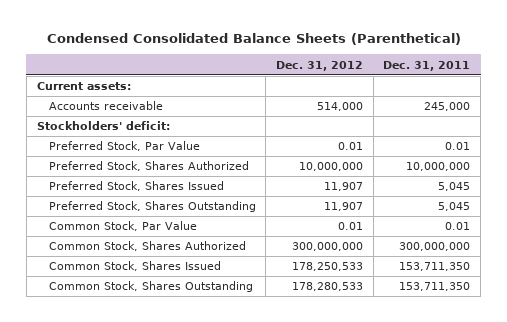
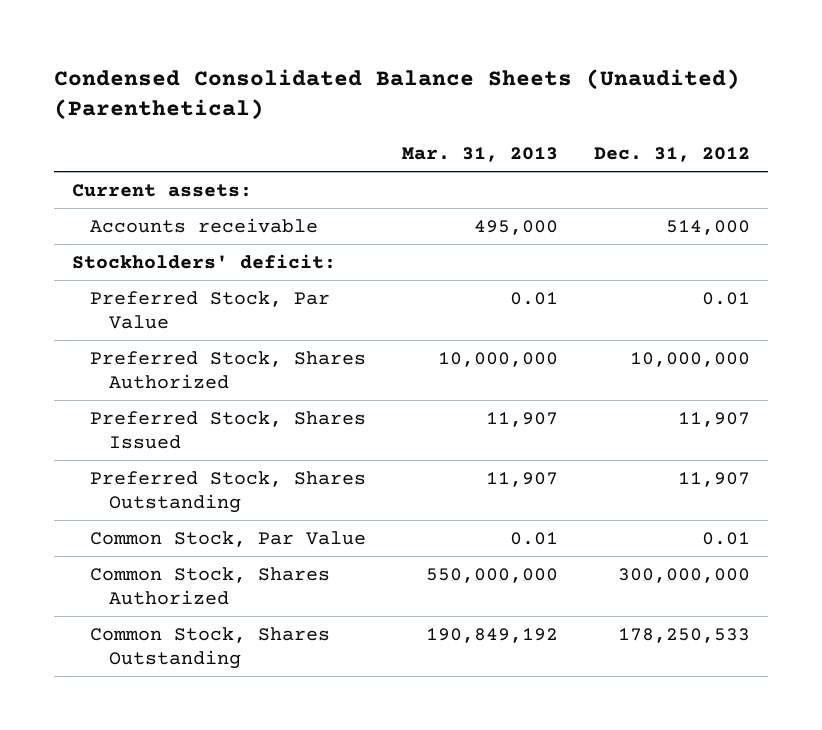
- Condensed Consolidated Balance Sheets (Parenthetical)
+ Condensed Consolidated Balance Sheets (Unaudited) (Parenthetical)
- | Dec. 31, 2012 | Dec. 31, 2011
+ | Mar. 31, 2013 | Dec. 31, 2012
- Common Stock, Shares Issued | 178,250,533 | 153,711,350
- Common Stock, Shares Outstanding | 178,280,533 | 153,711,350
+ Common Stock, Shares Outstanding | 190,849,192 | 178,250,533

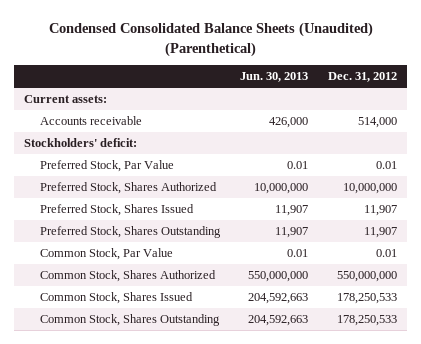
- | Mar. 31, 2013 | Dec. 31, 2012
+ | Jun. 30, 2013 | Dec. 31, 2012
- Common Stock, Shares Authorized | 550,000,000 | 300,000,000
+ Common Stock, Shares Authorized | 550,000,000 | 550,000,000
+ Common Stock, Shares Issued | 204,592,663 | 178,250,533

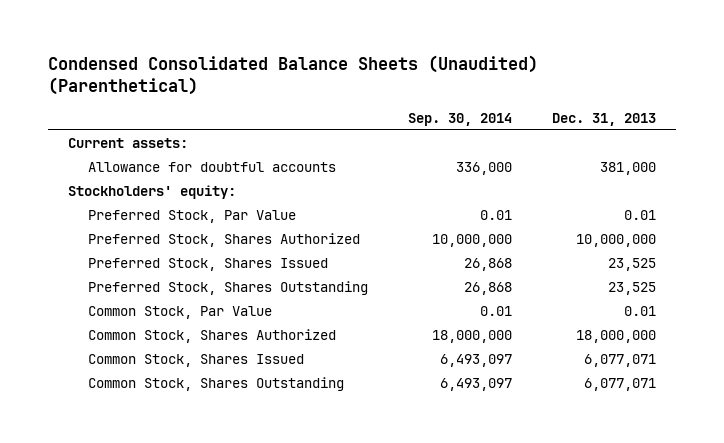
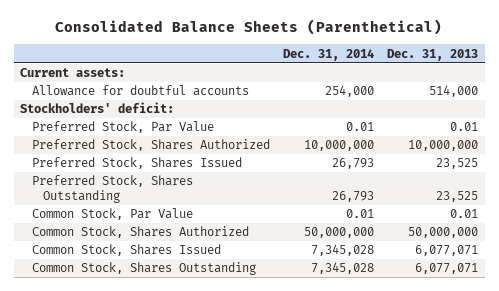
- Condensed Consolidated Balance Sheets (Unaudited) (Parenthetical)
+ Consolidated Balance Sheets (Parenthetical)
- | Sep. 30, 2014 | Dec. 31, 2013
+ | Dec. 31, 2014 | Dec. 31, 2013
- Allowance for doubtful accounts | 336,000 | 381,000
- Stockholders' equity:
+ Allowance for doubtful accounts | 254,000 | 514,000
+ Stockholders' deficit:
- Common Stock, Shares Authorized | 18,000,000 | 18,000,000
+ Common Stock, Shares Authorized | 50,000,000 | 50,000,000

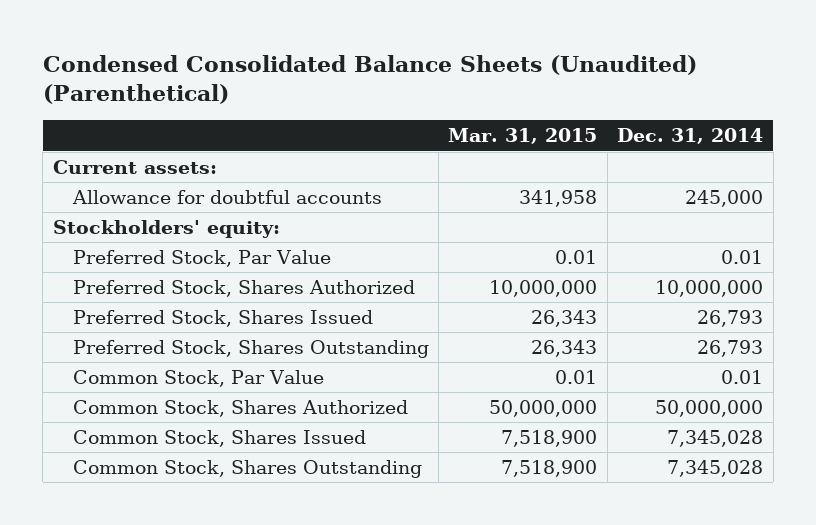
- Consolidated Balance Sheets (Parenthetical)
+ Condensed Consolidated Balance Sheets (Unaudited) (Parenthetical)
- | Dec. 31, 2014 | Dec. 31, 2013
+ | Mar. 31, 2015 | Dec. 31, 2014
- Allowance for doubtful accounts | 254,000 | 514,000
- Stockholders' deficit:
+ Allowance for doubtful accounts | 341,958 | 245,000
+ Stockholders' equity:

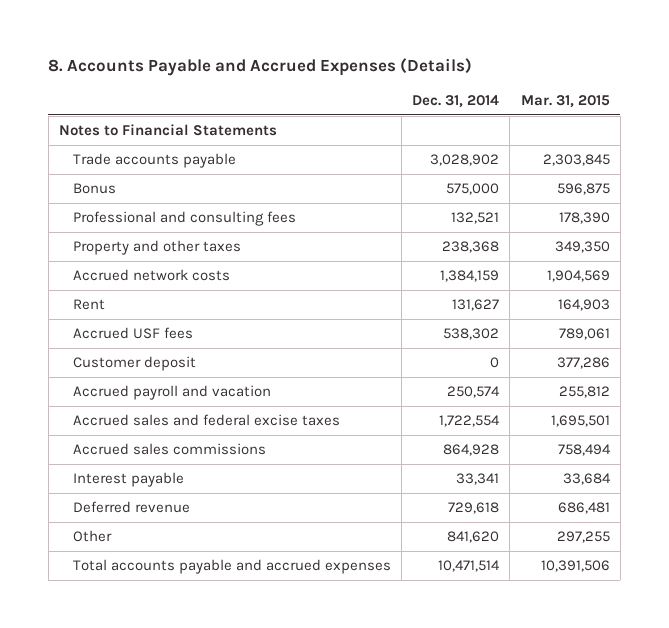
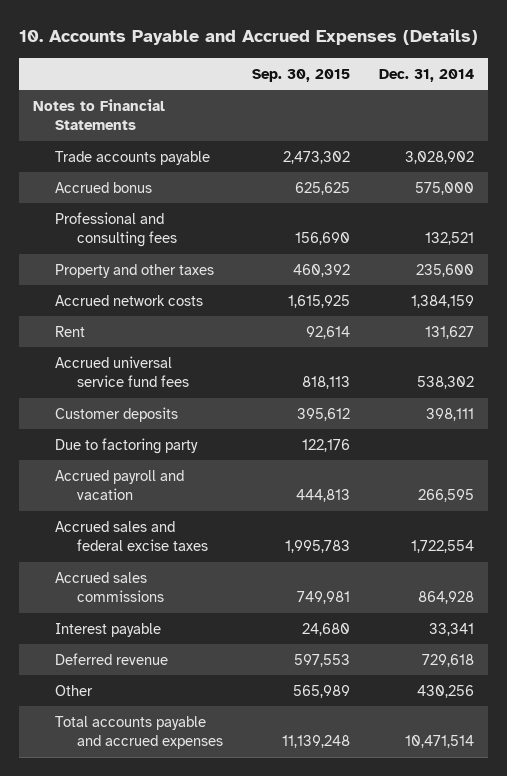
- 8. Accounts Payable and Accrued Expenses (Details)
+ 10. Accounts Payable and Accrued Expenses (Details)
- | Dec. 31, 2014 | Mar. 31, 2015
+ | Sep. 30, 2015 | Dec. 31, 2014
- Bonus | 575,000 | 596,875
+ Accrued bonus | 625,625 | 575,000
- Property and other taxes | 238,368 | 349,350
+ Property and other taxes | 460,392 | 235,600
- Accrued USF fees | 538,302 | 789,061
- Customer deposit | 0 | 377,286
- Accrued payroll and vacation | 250,574 | 255,812
+ Accrued universal service fund fees | 818,113 | 538,302
+ Customer deposits | 395,612 | 398,111
+ Due to factoring party | 122,176 |
+ Accrued payroll and vacation | 444,813 | 266,595
- Other | 841,620 | 297,255
+ Other | 565,989 | 430,256

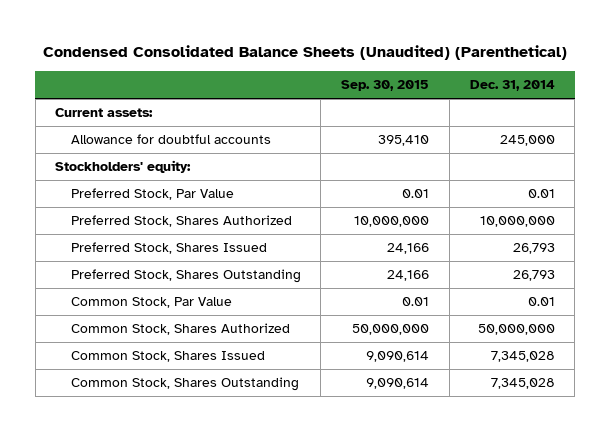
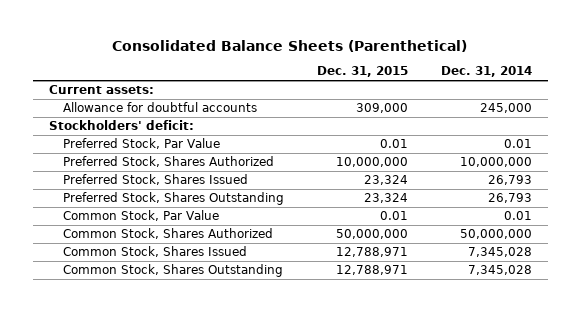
- Condensed Consolidated Balance Sheets (Unaudited) (Parenthetical)
+ Consolidated Balance Sheets (Parenthetical)
- | Sep. 30, 2015 | Dec. 31, 2014
+ | Dec. 31, 2015 | Dec. 31, 2014
- Stockholders' equity:
+ Stockholders' deficit:

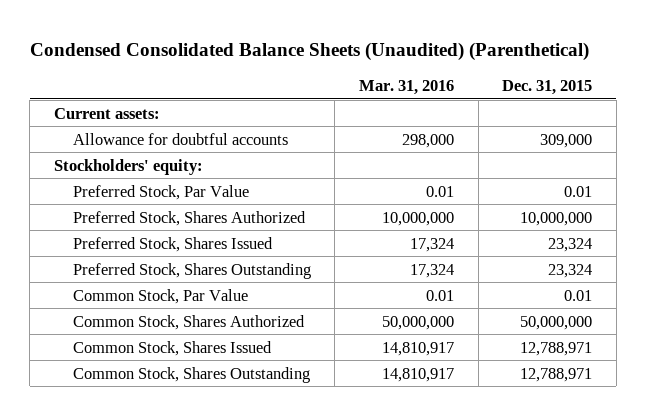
- Consolidated Balance Sheets (Parenthetical)
+ Condensed Consolidated Balance Sheets (Unaudited) (Parenthetical)
- | Dec. 31, 2015 | Dec. 31, 2014
+ | Mar. 31, 2016 | Dec. 31, 2015
- Stockholders' deficit:
+ Stockholders' equity:

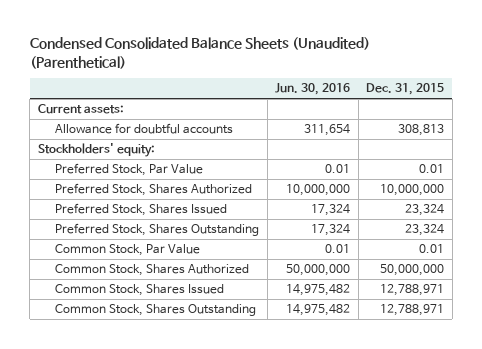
- | Mar. 31, 2016 | Dec. 31, 2015
+ | Jun. 30, 2016 | Dec. 31, 2015
- Allowance for doubtful accounts | 298,000 | 309,000
+ Allowance for doubtful accounts | 311,654 | 308,813

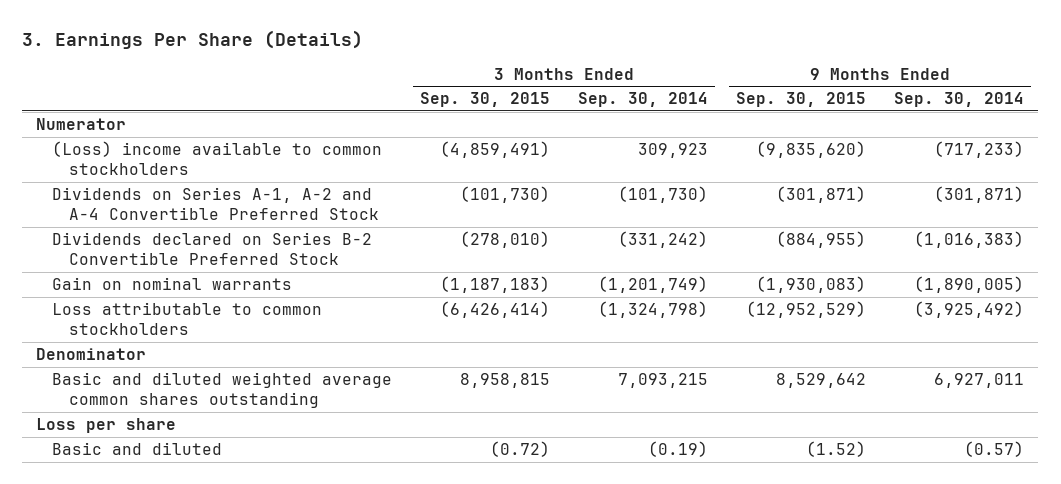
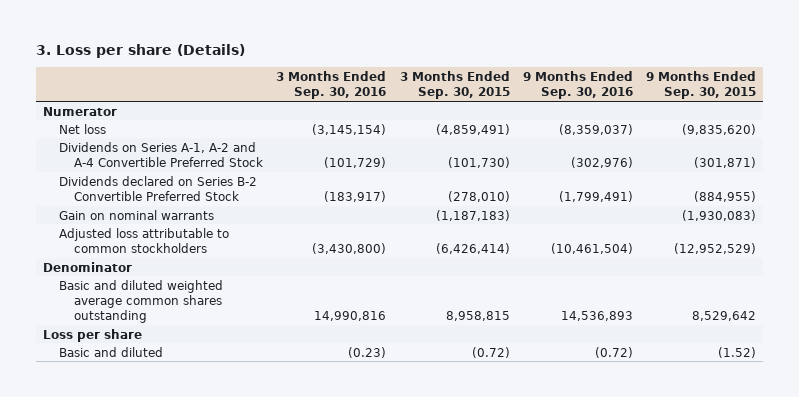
- 3. Earnings Per Share (Details)
+ 3. Loss per share (Details)
- | 3 Months Ended Sep. 30, 2015 | 3 Months Ended Sep. 30, 2014 | 9 Months Ended Sep. 30, 2015 | 9 Months Ended Sep. 30, 2014
+ | 3 Months Ended Sep. 30, 2016 | 3 Months Ended Sep. 30, 2015 | 9 Months Ended Sep. 30, 2016 | 9 Months Ended Sep. 30, 2015
- (Loss) income available to common stockholders | (4,859,491) | 309,923 | (9,835,620) | (717,233)
+ Net loss | (3,145,154) | (4,859,491) | (8,359,037) | (9,835,620)
- Loss attributable to common stockholders | (6,426,414) | (1,324,798) | (12,952,529) | (3,925,492)
+ Adjusted loss attributable to common stockholders | (3,430,800) | (6,426,414) | (10,461,504) | (12,952,529)

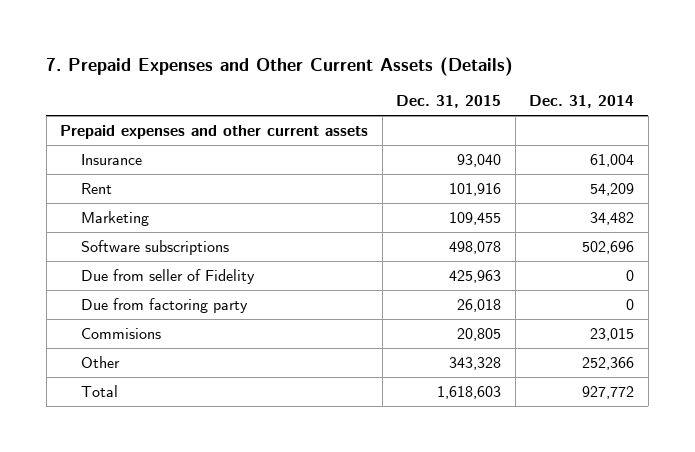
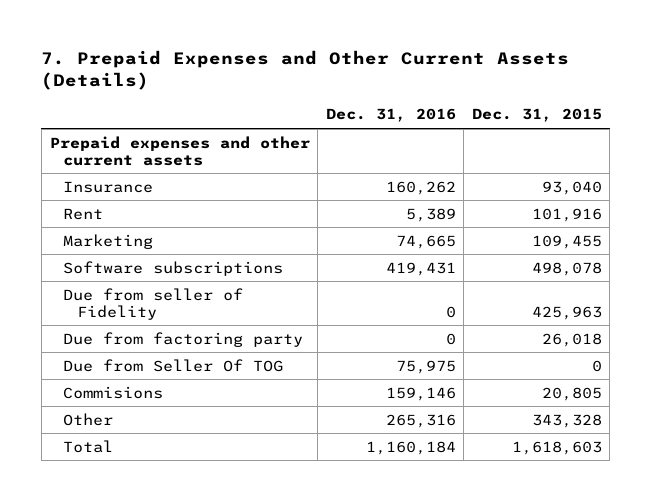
- | Dec. 31, 2015 | Dec. 31, 2014
+ | Dec. 31, 2016 | Dec. 31, 2015
+ Due from Seller Of TOG | 75,975 | 0

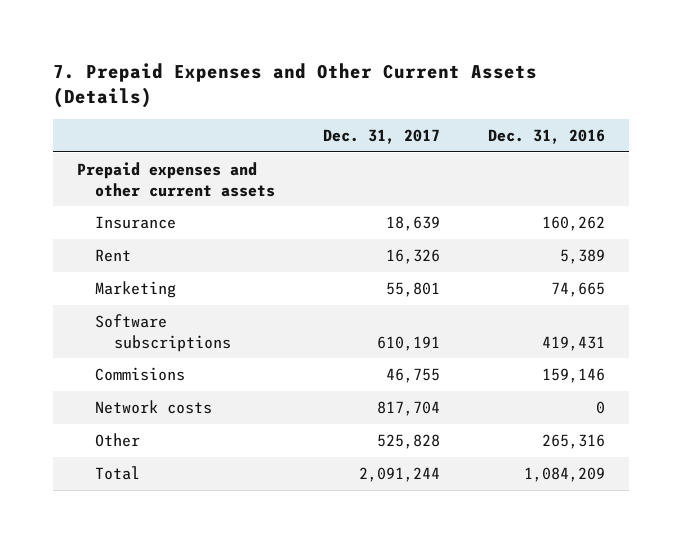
- | Dec. 31, 2016 | Dec. 31, 2015
+ | Dec. 31, 2017 | Dec. 31, 2016
- Due from seller of Fidelity | 0 | 425,963
- Due from factoring party | 0 | 26,018
- Due from Seller Of TOG | 75,975 | 0
+ Network costs | 817,704 | 0
- Total | 1,160,184 | 1,618,603
+ Total | 2,091,244 | 1,084,209

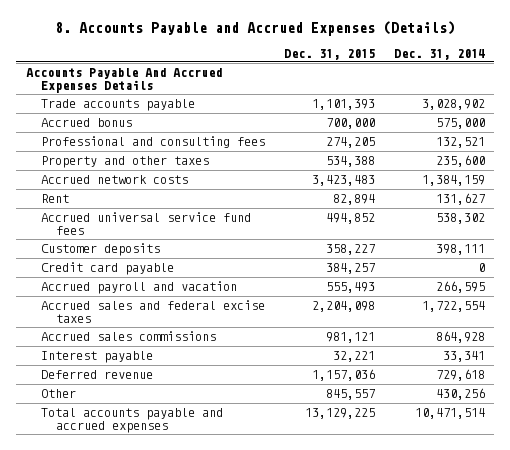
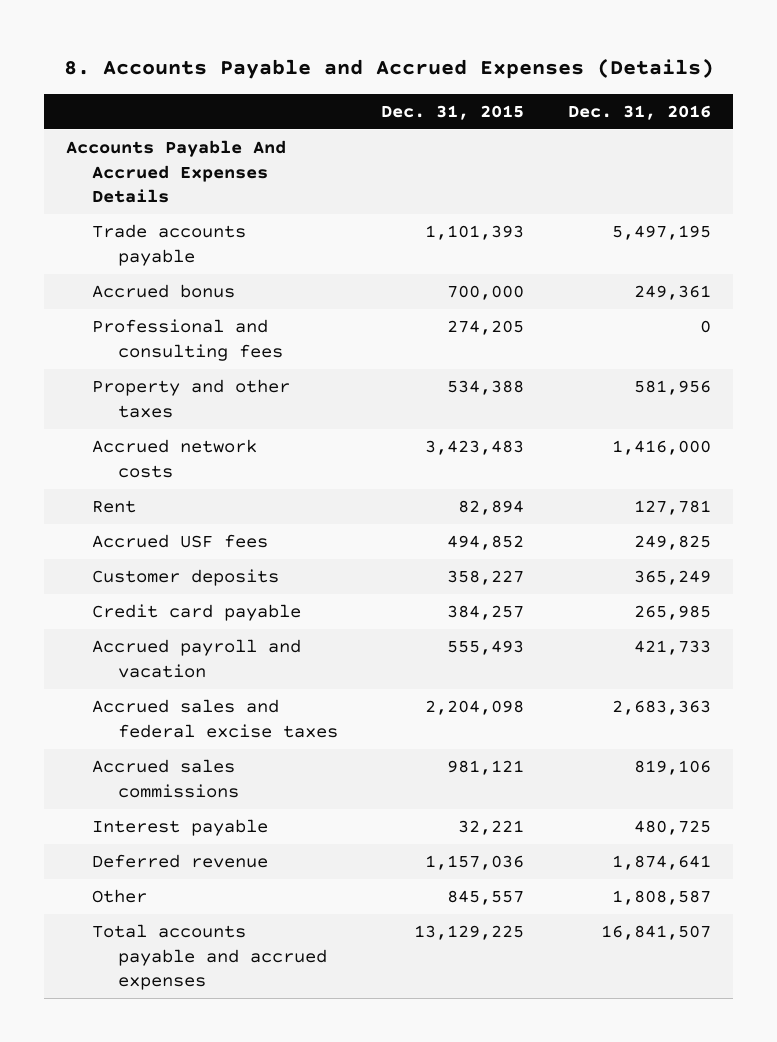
- | Dec. 31, 2015 | Dec. 31, 2014
+ | Dec. 31, 2015 | Dec. 31, 2016
- Accrued universal service fund fees | 494,852 | 538,302
+ Accrued USF fees | 494,852 | 249,825

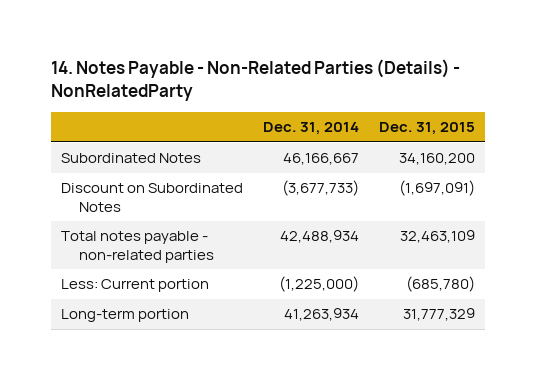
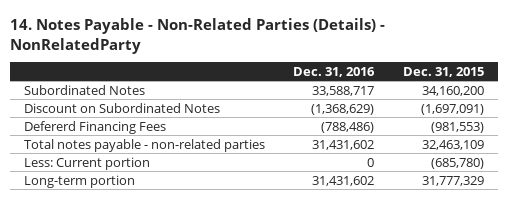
- | Dec. 31, 2014 | Dec. 31, 2015
+ | Dec. 31, 2016 | Dec. 31, 2015
+ Defererd Financing Fees | (788,486) | (981,553)

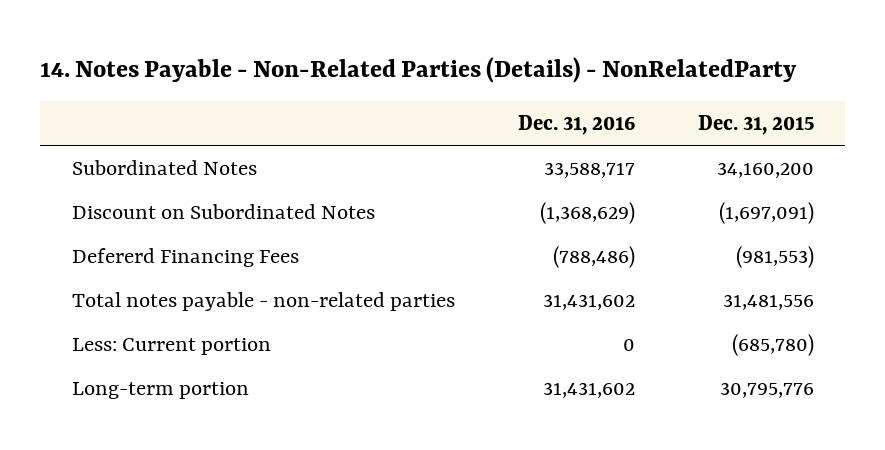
- Total notes payable - non-related parties | 31,431,602 | 32,463,109
+ Total notes payable - non-related parties | 31,431,602 | 31,481,556
- Long-term portion | 31,431,602 | 31,777,329
+ Long-term portion | 31,431,602 | 30,795,776

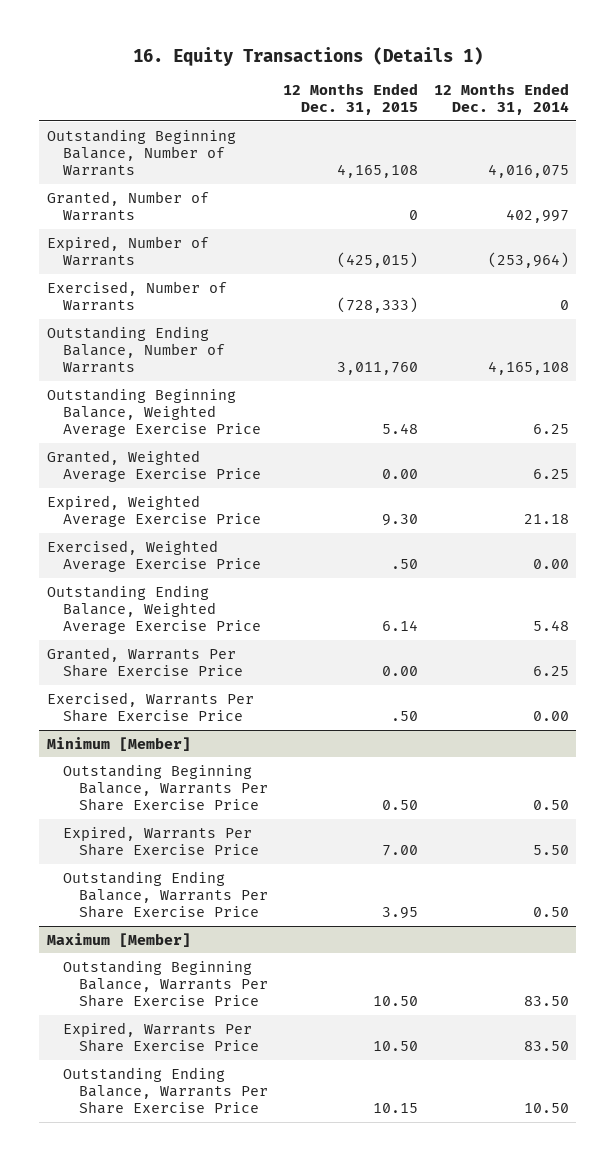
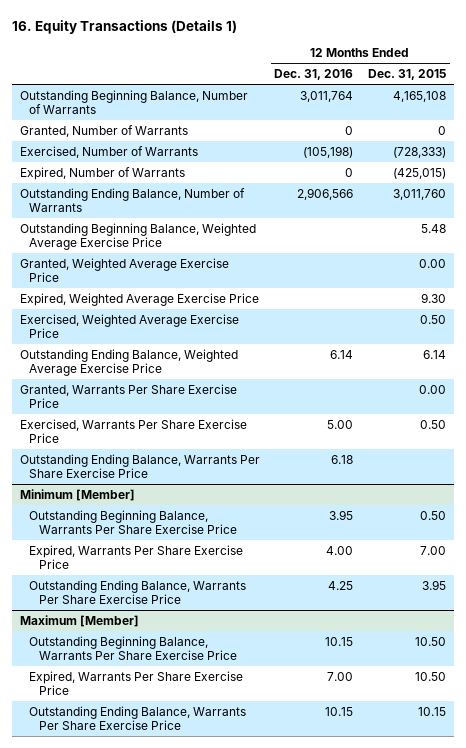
- | 12 Months Ended Dec. 31, 2015 | 12 Months Ended Dec. 31, 2014
+ | 12 Months Ended Dec. 31, 2016 | 12 Months Ended Dec. 31, 2015
moved down: Expired, Number of Warrants | 0 | (425,015)
- Exercised, Weighted Average Exercise Price | .50 | 0.00
+ Exercised, Weighted Average Exercise Price | | 0.50
- Exercised, Warrants Per Share Exercise Price | .50 | 0.00
+ Exercised, Warrants Per Share Exercise Price | 5.00 | 0.50
+ Outstanding Ending Balance, Warrants Per Share Exercise Price | 6.18 |

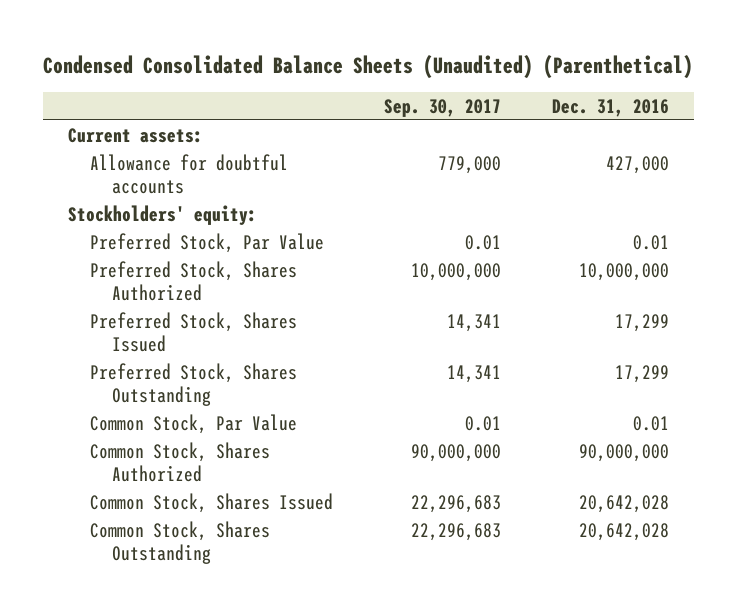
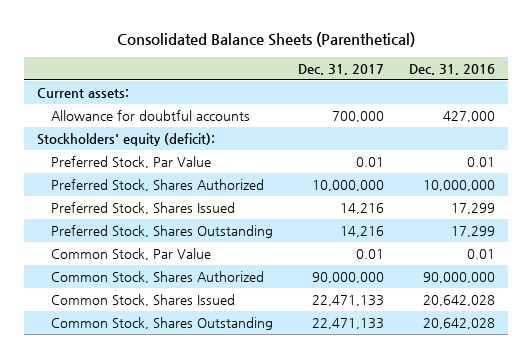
- Condensed Consolidated Balance Sheets (Unaudited) (Parenthetical)
+ Consolidated Balance Sheets (Parenthetical)
- | Sep. 30, 2017 | Dec. 31, 2016
+ | Dec. 31, 2017 | Dec. 31, 2016
- Stockholders' equity:
+ Stockholders' equity (deficit):

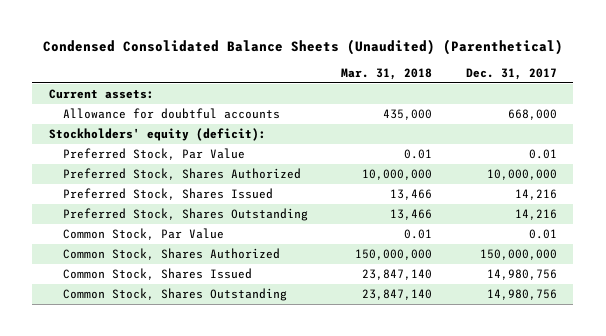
- Consolidated Balance Sheets (Parenthetical)
+ Condensed Consolidated Balance Sheets (Unaudited) (Parenthetical)
- | Dec. 31, 2017 | Dec. 31, 2016
+ | Mar. 31, 2018 | Dec. 31, 2017
- Allowance for doubtful accounts | 700,000 | 427,000
+ Allowance for doubtful accounts | 435,000 | 668,000
- Common Stock, Shares Authorized | 90,000,000 | 90,000,000
- Common Stock, Shares Issued | 22,471,133 | 20,642,028
- Common Stock, Shares Outstanding | 22,471,133 | 20,642,028
+ Common Stock, Shares Authorized | 150,000,000 | 150,000,000
+ Common Stock, Shares Issued | 23,847,140 | 14,980,756
+ Common Stock, Shares Outstanding | 23,847,140 | 14,980,756

